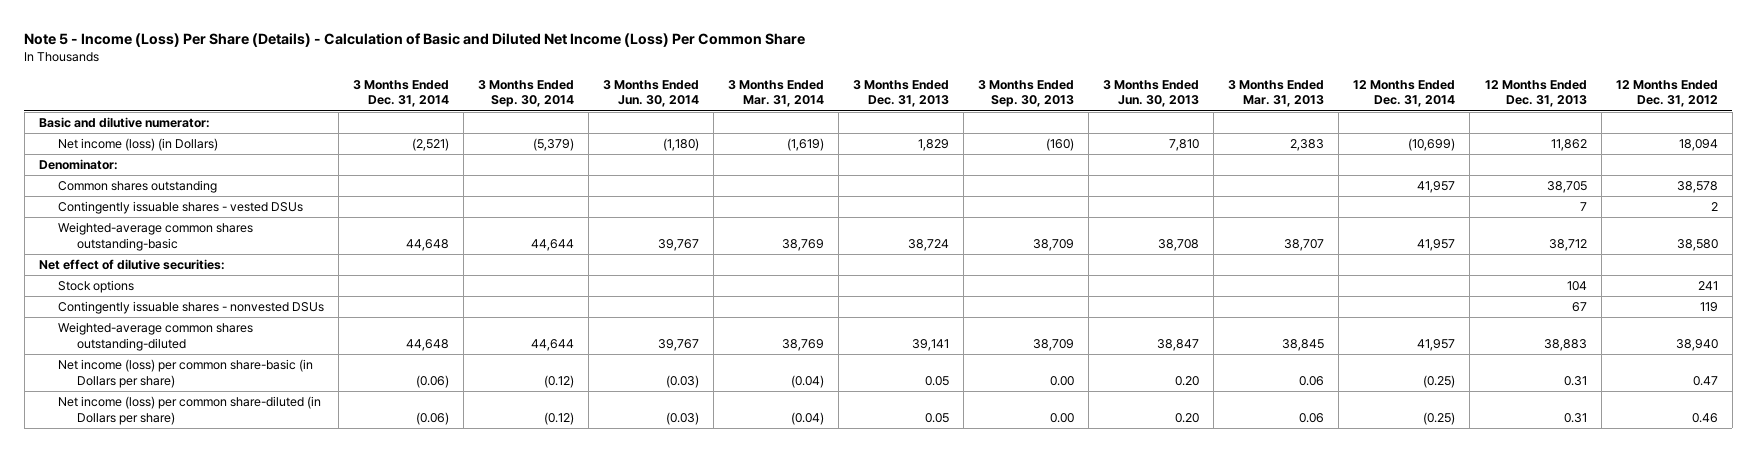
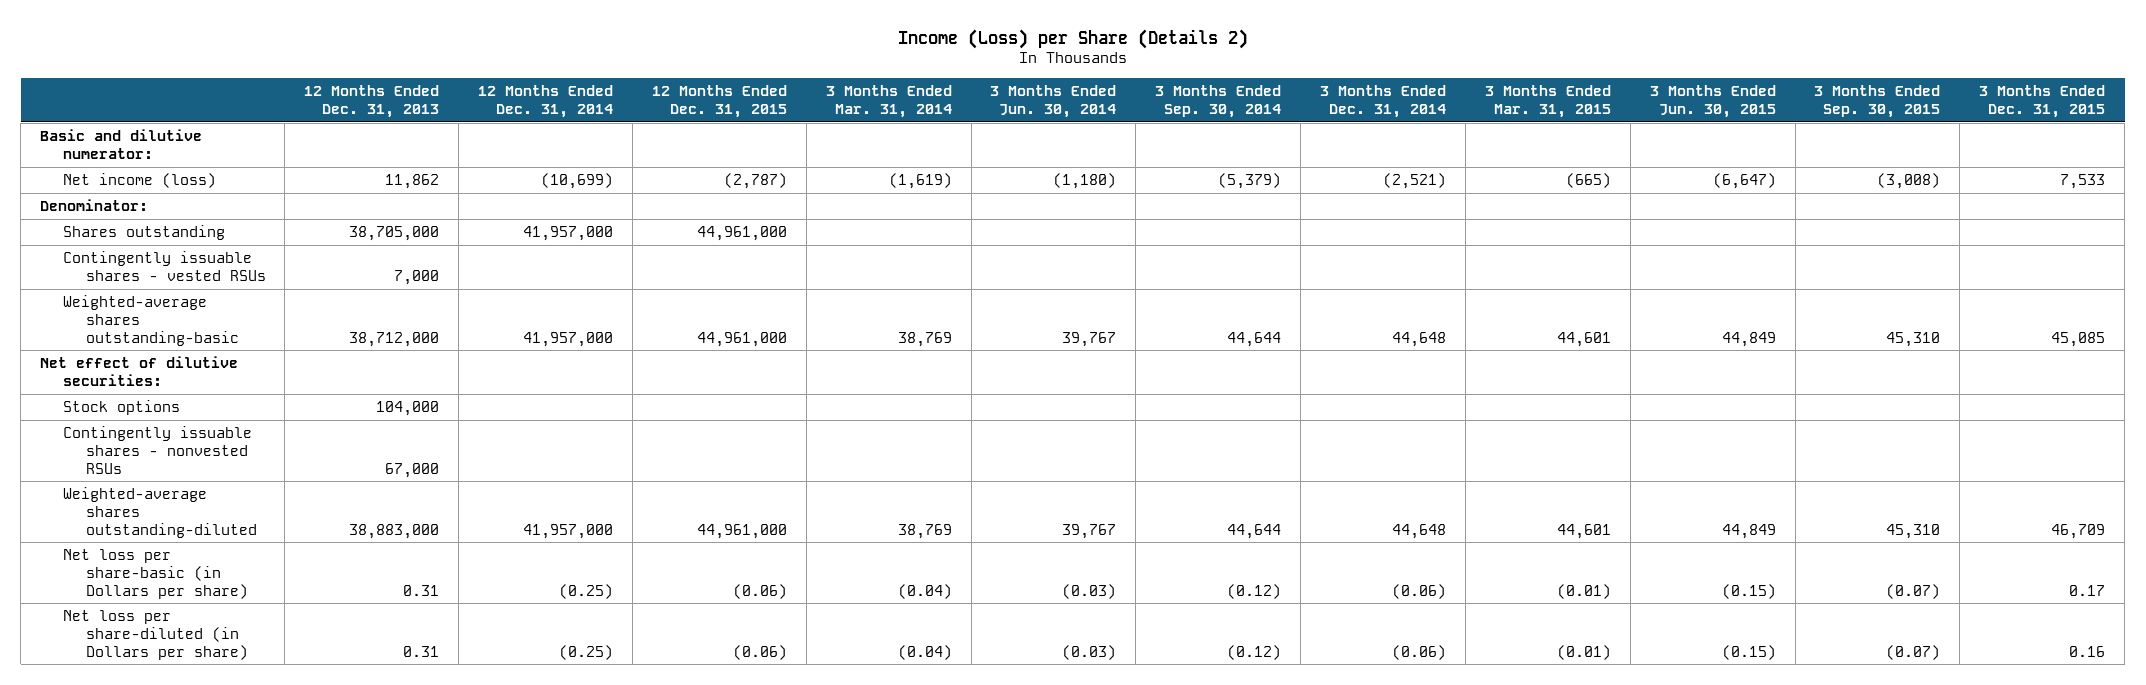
- Note 5 - Income (Loss) Per Share (Details) - Calculation of Basic and Diluted Net Income (Loss) Per Common Share
+ Income (Loss) per Share (Details 2)
- | 3 Months Ended Dec. 31, 2014 | 3 Months Ended Sep. 30, 2014 | 3 Months Ended Jun. 30, 2014 | 3 Months Ended Mar. 31, 2014 | 3 Months Ended Dec. 31, 2013 | 3 Months Ended Sep. 30, 2013 | 3 Months Ended Jun. 30, 2013 | 3 Months Ended Mar. 31, 2013 | 12 Months Ended Dec. 31, 2014 | 12 Months Ended Dec. 31, 2013 | 12 Months Ended Dec. 31, 2012
+ | 12 Months Ended Dec. 31, 2013 | 12 Months Ended Dec. 31, 2014 | 12 Months Ended Dec. 31, 2015 | 3 Months Ended Mar. 31, 2014 | 3 Months Ended Jun. 30, 2014 | 3 Months Ended Sep. 30, 2014 | 3 Months Ended Dec. 31, 2014 | 3 Months Ended Mar. 31, 2015 | 3 Months Ended Jun. 30, 2015 | 3 Months Ended Sep. 30, 2015 | 3 Months Ended Dec. 31, 2015
- Net income (loss) (in Dollars) | (2,521) | (5,379) | (1,180) | (1,619) | 1,829 | (160) | 7,810 | 2,383 | (10,699) | 11,862 | 18,094
+ Net income (loss) | 11,862 | (10,699) | (2,787) | (1,619) | (1,180) | (5,379) | (2,521) | (665) | (6,647) | (3,008) | 7,533
- Common shares outstanding | | | | | | | | | 41,957 | 38,705 | 38,578
- Contingently issuable shares - vested DSUs | | | | | | | | | | 7 | 2
- Weighted-average common shares outstanding-basic | 44,648 | 44,644 | 39,767 | 38,769 | 38,724 | 38,709 | 38,708 | 38,707 | 41,957 | 38,712 | 38,580
+ Shares outstanding | 38,705,000 | 41,957,000 | 44,961,000 | | | | | | | |
+ Contingently issuable shares - vested RSUs | 7,000 | | | | | | | | | |
+ Weighted-average shares outstanding-basic | 38,712,000 | 41,957,000 | 44,961,000 | 38,769 | 39,767 | 44,644 | 44,648 | 44,601 | 44,849 | 45,310 | 45,085
- Stock options | | | | | | | | | | 104 | 241
- Contingently issuable shares - nonvested DSUs | | | | | | | | | | 67 | 119
- Weighted-average common shares outstanding-diluted | 44,648 | 44,644 | 39,767 | 38,769 | 39,141 | 38,709 | 38,847 | 38,845 | 41,957 | 38,883 | 38,940
- Net income (loss) per common share-basic (in Dollars per share) | (0.06) | (0.12) | (0.03) | (0.04) | 0.05 | 0.00 | 0.20 | 0.06 | (0.25) | 0.31 | 0.47
- Net income (loss) per common share-diluted (in Dollars per share) | (0.06) | (0.12) | (0.03) | (0.04) | 0.05 | 0.00 | 0.20 | 0.06 | (0.25) | 0.31 | 0.46
+ Stock options | 104,000 | | | | | | | | | |
+ Contingently issuable shares - nonvested RSUs | 67,000 | | | | | | | | | |
+ Weighted-average shares outstanding-diluted | 38,883,000 | 41,957,000 | 44,961,000 | 38,769 | 39,767 | 44,644 | 44,648 | 44,601 | 44,849 | 45,310 | 46,709
+ Net loss per share-basic (in Dollars per share) | 0.31 | (0.25) | (0.06) | (0.04) | (0.03) | (0.12) | (0.06) | (0.01) | (0.15) | (0.07) | 0.17
+ Net loss per share-diluted (in Dollars per share) | 0.31 | (0.25) | (0.06) | (0.04) | (0.03) | (0.12) | (0.06) | (0.01) | (0.15) | (0.07) | 0.16

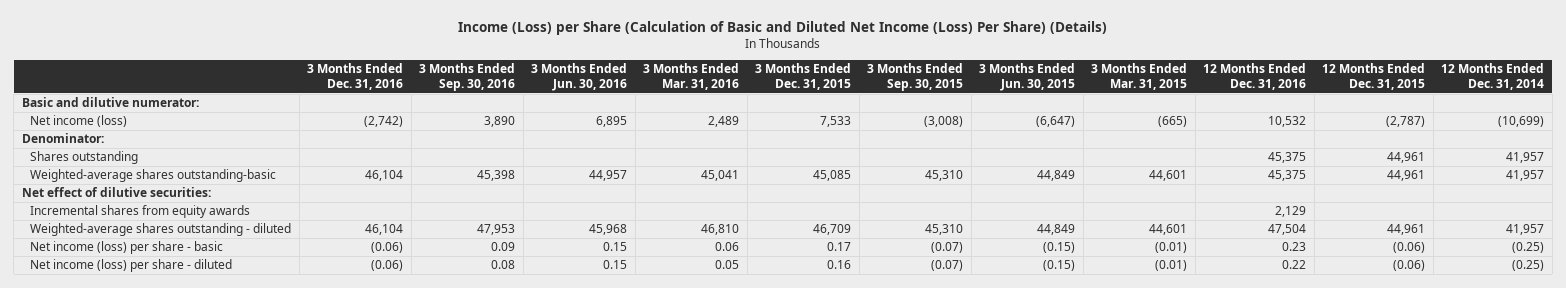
- Income (Loss) per Share (Details 2)
+ Income (Loss) per Share (Calculation of Basic and Diluted Net Income (Loss) Per Share) (Details)
- | 12 Months Ended Dec. 31, 2013 | 12 Months Ended Dec. 31, 2014 | 12 Months Ended Dec. 31, 2015 | 3 Months Ended Mar. 31, 2014 | 3 Months Ended Jun. 30, 2014 | 3 Months Ended Sep. 30, 2014 | 3 Months Ended Dec. 31, 2014 | 3 Months Ended Mar. 31, 2015 | 3 Months Ended Jun. 30, 2015 | 3 Months Ended Sep. 30, 2015 | 3 Months Ended Dec. 31, 2015
+ | 3 Months Ended Dec. 31, 2016 | 3 Months Ended Sep. 30, 2016 | 3 Months Ended Jun. 30, 2016 | 3 Months Ended Mar. 31, 2016 | 3 Months Ended Dec. 31, 2015 | 3 Months Ended Sep. 30, 2015 | 3 Months Ended Jun. 30, 2015 | 3 Months Ended Mar. 31, 2015 | 12 Months Ended Dec. 31, 2016 | 12 Months Ended Dec. 31, 2015 | 12 Months Ended Dec. 31, 2014
- Shares outstanding | 38,705,000 | 41,957,000 | 44,961,000 | | | | | | | |
- Contingently issuable shares - vested RSUs | 7,000 | | | | | | | | | |
- Weighted-average shares outstanding-basic | 38,712,000 | 41,957,000 | 44,961,000 | 38,769 | 39,767 | 44,644 | 44,648 | 44,601 | 44,849 | 45,310 | 45,085
+ Shares outstanding | | | | | | | | | 45,375 | 44,961 | 41,957
+ Weighted-average shares outstanding-basic | 46,104 | 45,398 | 44,957 | 45,041 | 45,085 | 45,310 | 44,849 | 44,601 | 45,375 | 44,961 | 41,957
- Stock options | 104,000 | | | | | | | | | |
- Contingently issuable shares - nonvested RSUs | 67,000 | | | | | | | | | |
- Weighted-average shares outstanding-diluted | 38,883,000 | 41,957,000 | 44,961,000 | 38,769 | 39,767 | 44,644 | 44,648 | 44,601 | 44,849 | 45,310 | 46,709
- Net loss per share-basic (in Dollars per share) | 0.31 | (0.25) | (0.06) | (0.04) | (0.03) | (0.12) | (0.06) | (0.01) | (0.15) | (0.07) | 0.17
- Net loss per share-diluted (in Dollars per share) | 0.31 | (0.25) | (0.06) | (0.04) | (0.03) | (0.12) | (0.06) | (0.01) | (0.15) | (0.07) | 0.16
+ Incremental shares from equity awards | | | | | | | | | 2,129 | |
+ Weighted-average shares outstanding - diluted | 46,104 | 47,953 | 45,968 | 46,810 | 46,709 | 45,310 | 44,849 | 44,601 | 47,504 | 44,961 | 41,957
+ Net income (loss) per share - basic | (0.06) | 0.09 | 0.15 | 0.06 | 0.17 | (0.07) | (0.15) | (0.01) | 0.23 | (0.06) | (0.25)
+ Net income (loss) per share - diluted | (0.06) | 0.08 | 0.15 | 0.05 | 0.16 | (0.07) | (0.15) | (0.01) | 0.22 | (0.06) | (0.25)

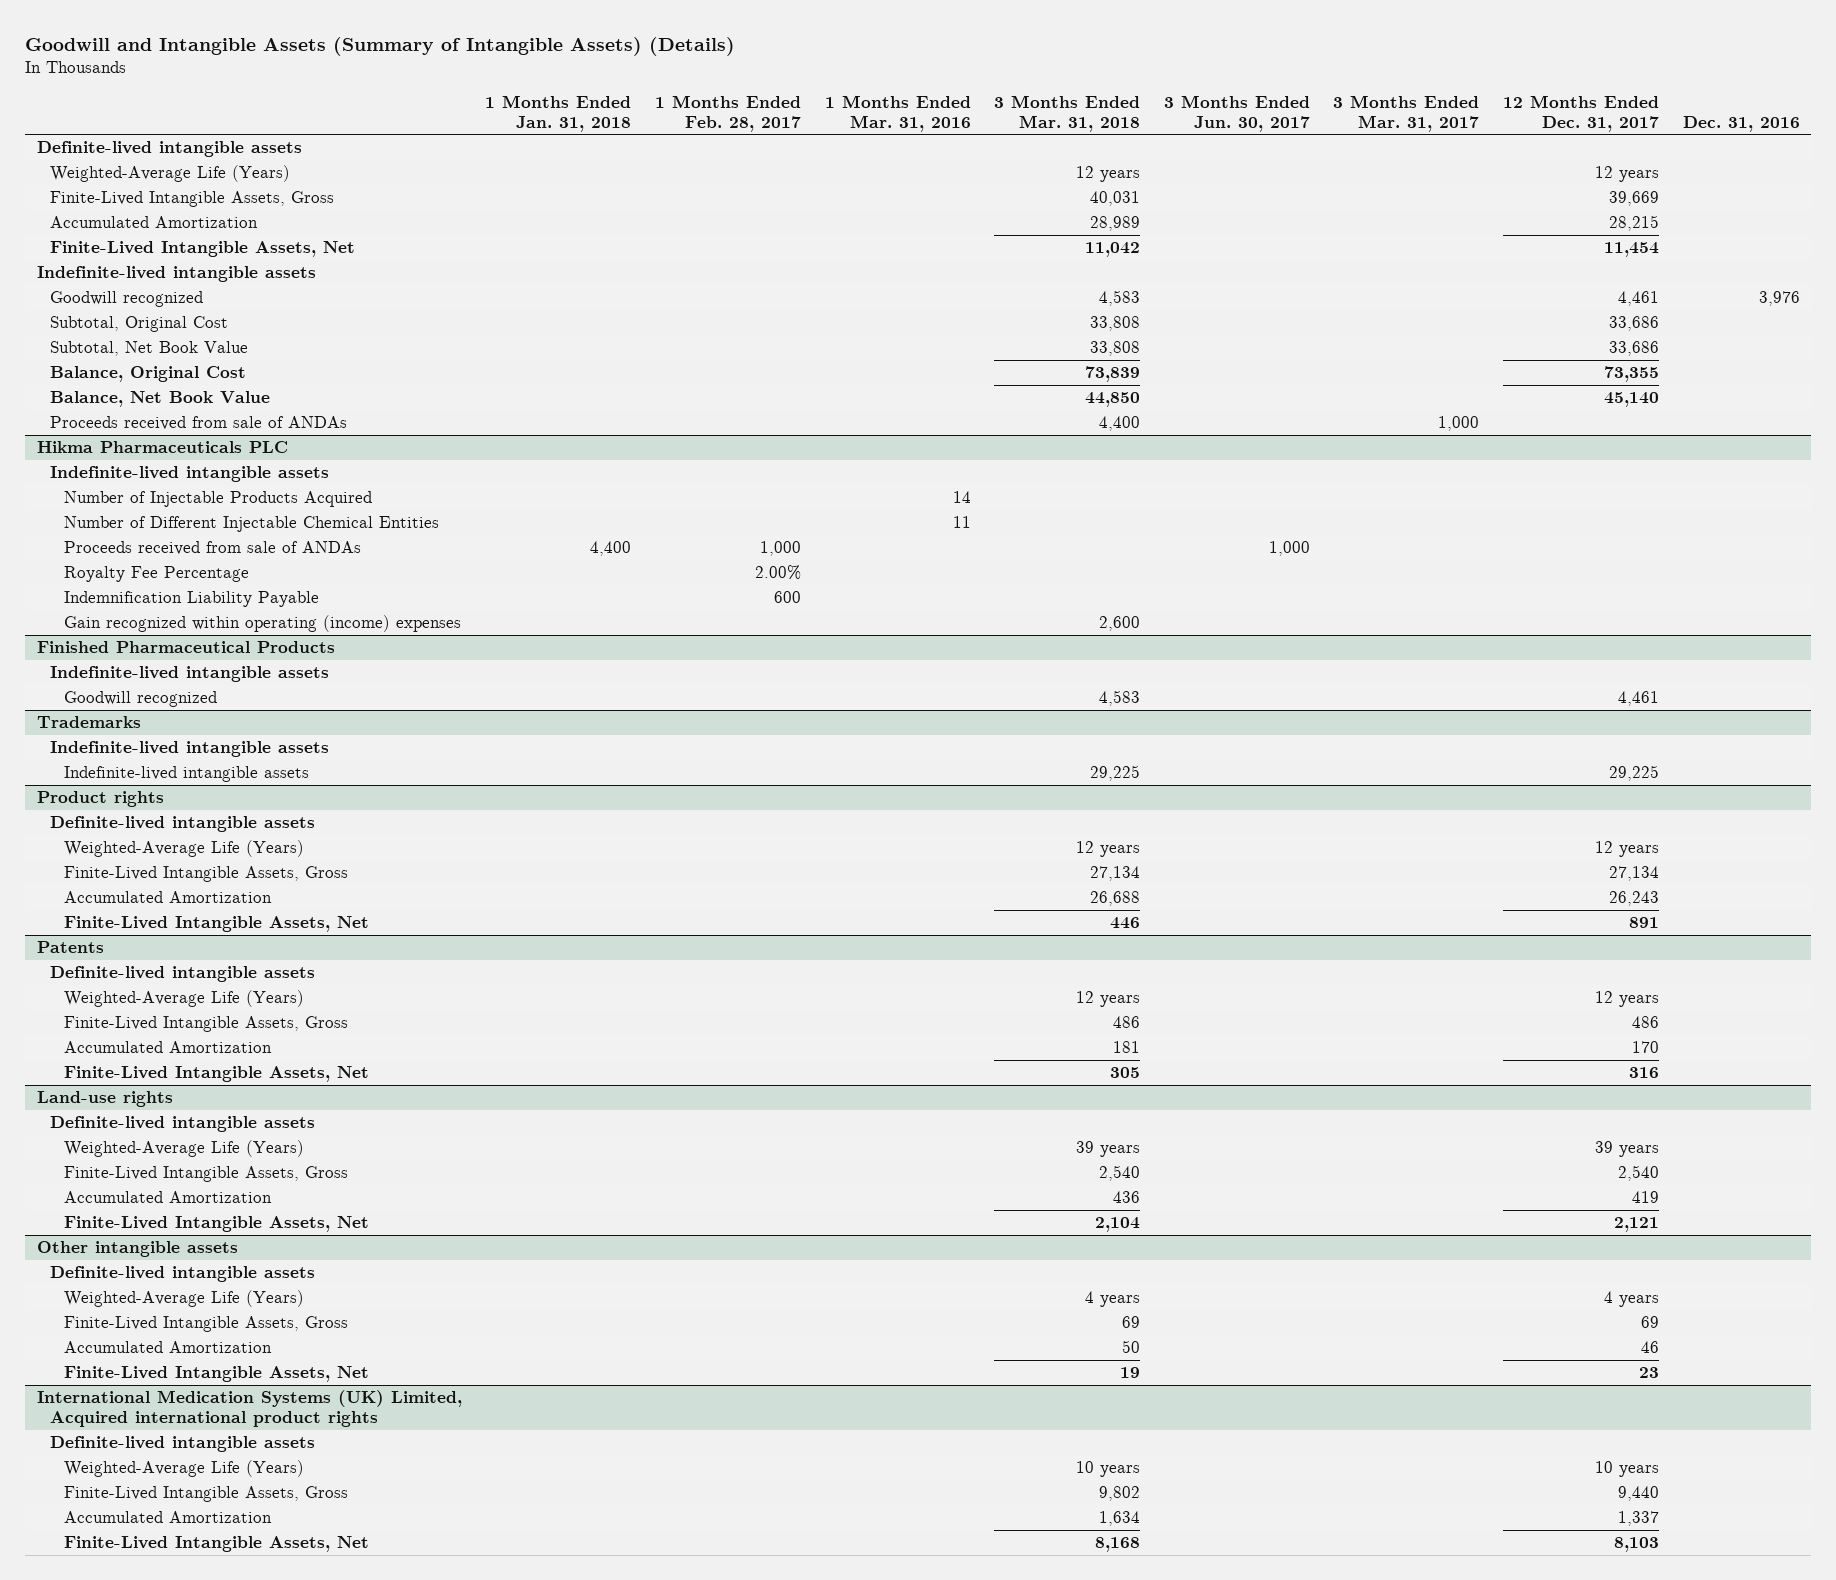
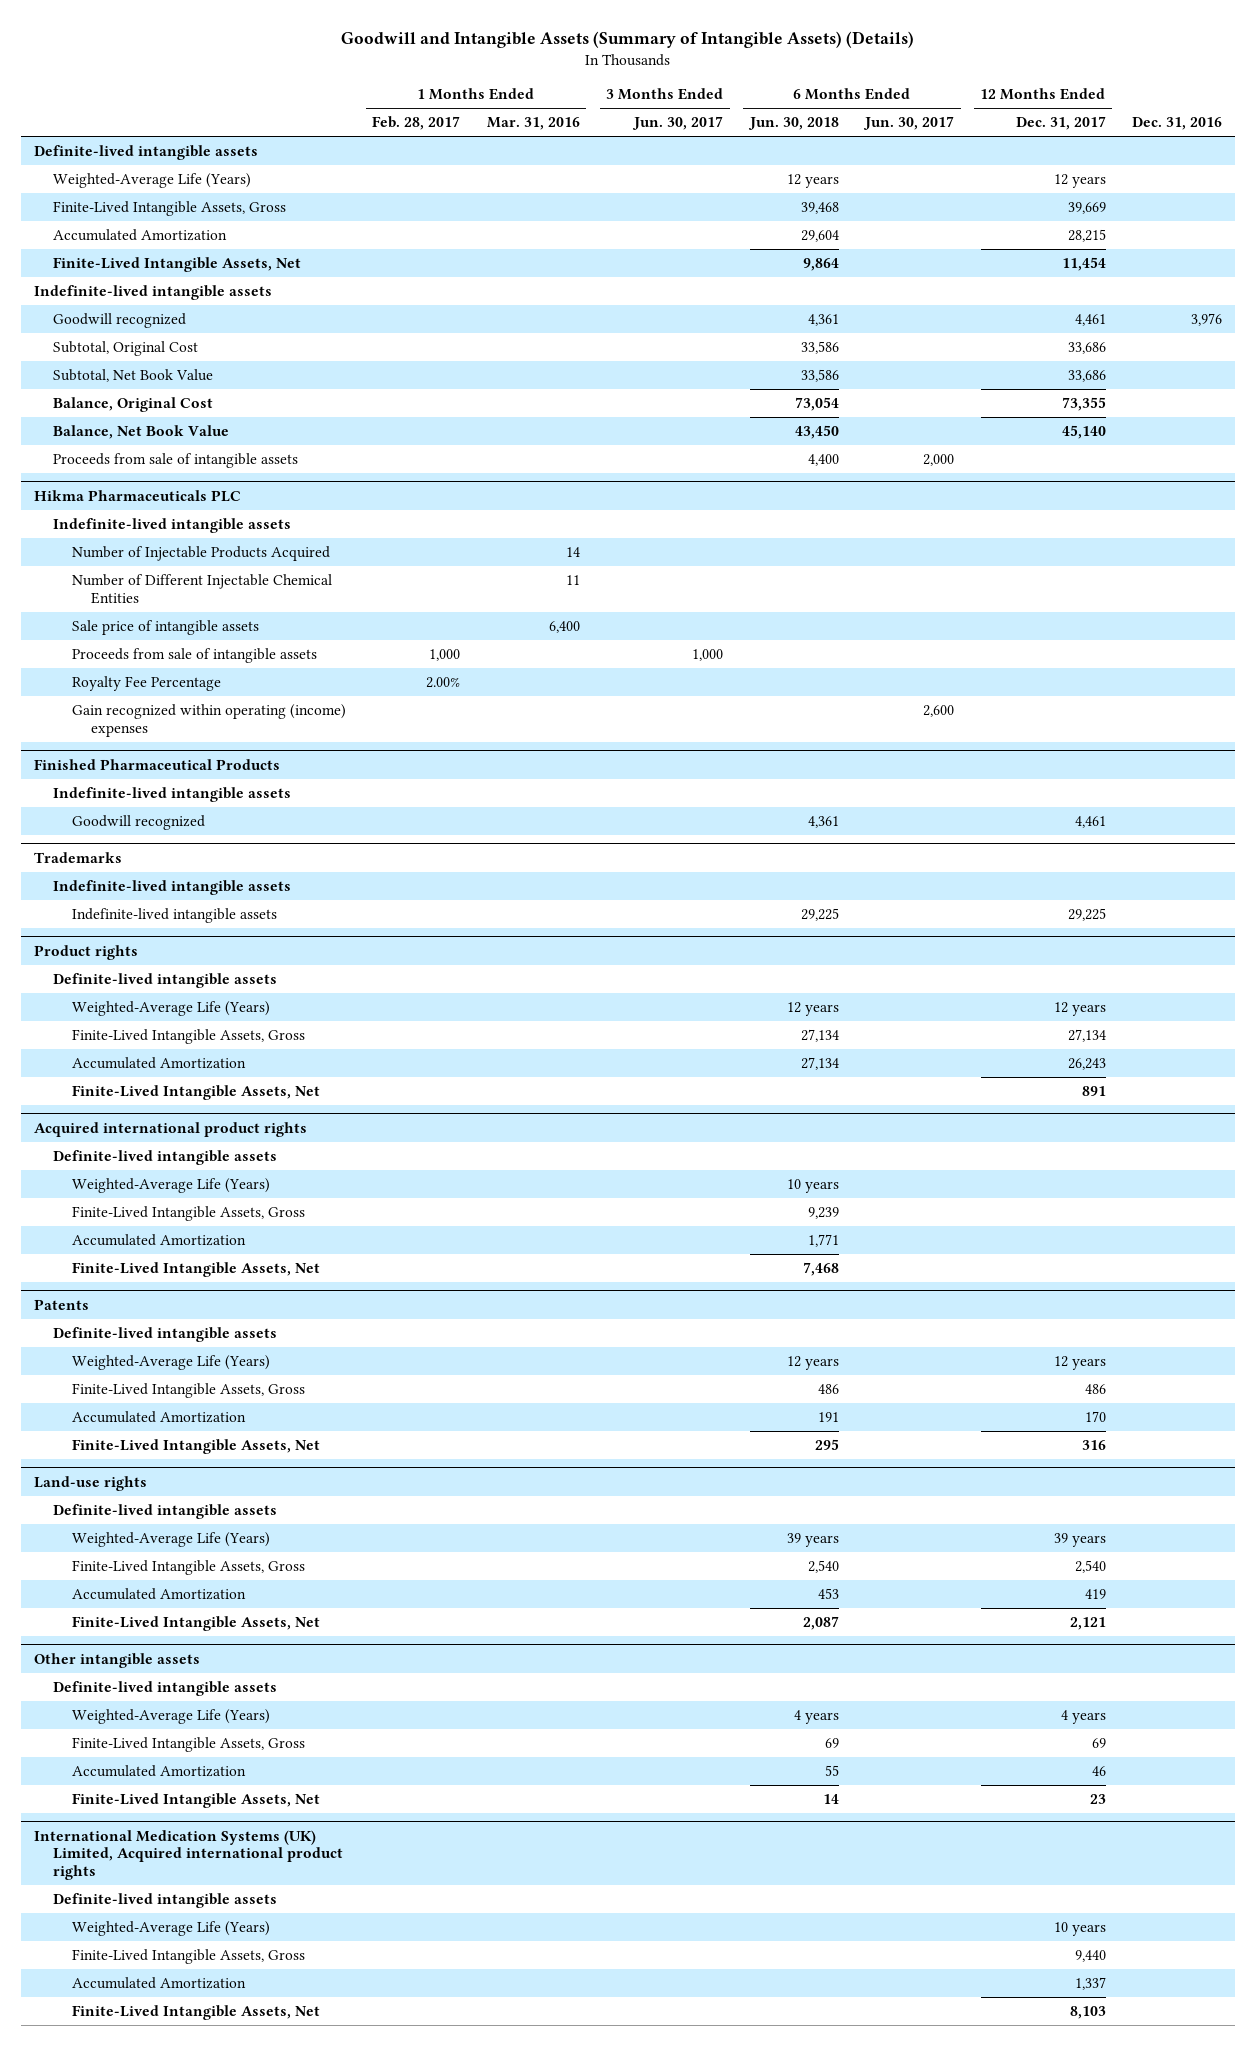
- | 1 Months Ended Jan. 31, 2018 | 1 Months Ended Feb. 28, 2017 | 1 Months Ended Mar. 31, 2016 | 3 Months Ended Mar. 31, 2018 | 3 Months Ended Jun. 30, 2017 | 3 Months Ended Mar. 31, 2017 | 12 Months Ended Dec. 31, 2017 | Dec. 31, 2016
+ | 1 Months Ended Feb. 28, 2017 | 1 Months Ended Mar. 31, 2016 | 3 Months Ended Jun. 30, 2017 | 6 Months Ended Jun. 30, 2018 | 6 Months Ended Jun. 30, 2017 | 12 Months Ended Dec. 31, 2017 | Dec. 31, 2016
- Proceeds received from sale of ANDAs | | | | 4,400 | | 1,000 | |
+ Proceeds from sale of intangible assets | | | | 4,400 | 2,000 | |
@ Hikma Pharmaceuticals PLC
- Proceeds received from sale of ANDAs | 4,400 | 1,000 | | | 1,000 | | |
+ Sale price of intangible assets | | 6,400 | | | | |
+ Proceeds from sale of intangible assets | 1,000 | | 1,000 | | | |
- Indemnification Liability Payable | | 600 | | | | | |
+ Acquired international product rights
+ Definite-lived intangible assets
+ Weighted-Average Life (Years) | | | | 10 years | | |
+ Finite-Lived Intangible Assets, Gross | | | | 9,239 | | |
+ Accumulated Amortization | | | | 1,771 | | |
+ Finite-Lived Intangible Assets, Net | | | | 7,468 | | |

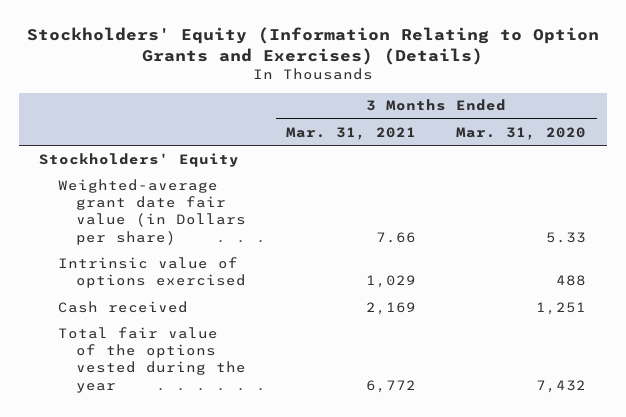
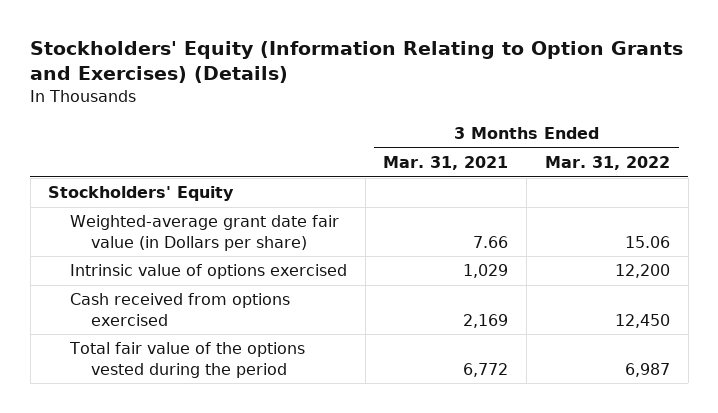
- | 3 Months Ended Mar. 31, 2021 | 3 Months Ended Mar. 31, 2020
+ | 3 Months Ended Mar. 31, 2021 | 3 Months Ended Mar. 31, 2022
- Cash received | 2,169 | 1,251
- Total fair value of the options vested during the year | 6,772 | 7,432
+ Cash received from options exercised | 2,169 | 12,450
+ Total fair value of the options vested during the period | 6,772 | 6,987

